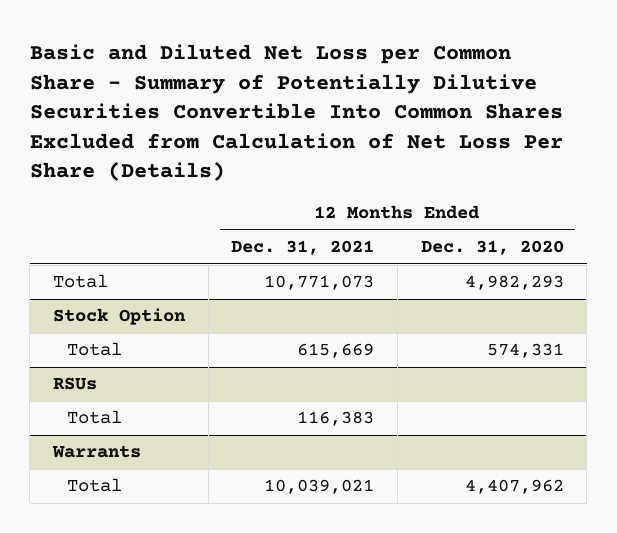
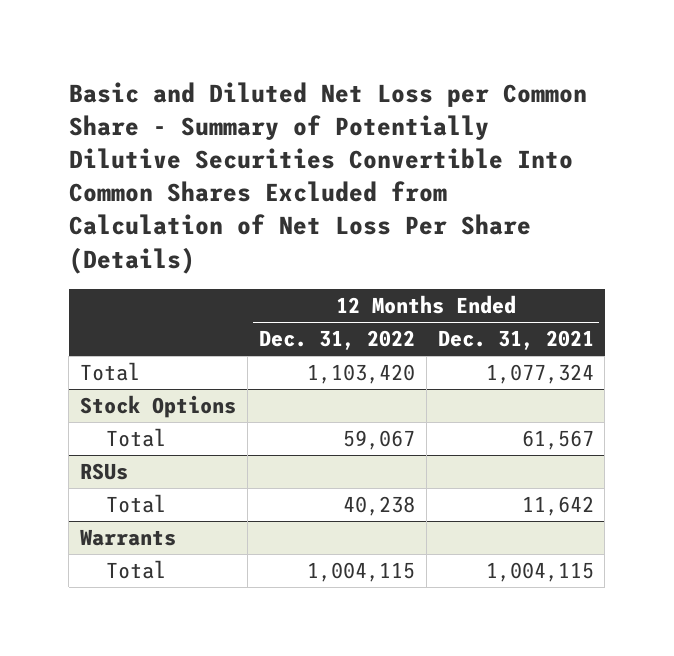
- | 12 Months Ended Dec. 31, 2021 | 12 Months Ended Dec. 31, 2020
+ | 12 Months Ended Dec. 31, 2022 | 12 Months Ended Dec. 31, 2021
- Total | 10,771,073 | 4,982,293
- Stock Option
- Total | 615,669 | 574,331
+ Total | 1,103,420 | 1,077,324
+ Stock Options
+ Total | 59,067 | 61,567
@ RSUs
- Total | 116,383 |
+ Total | 40,238 | 11,642
@ Warrants
- Total | 10,039,021 | 4,407,962
+ Total | 1,004,115 | 1,004,115

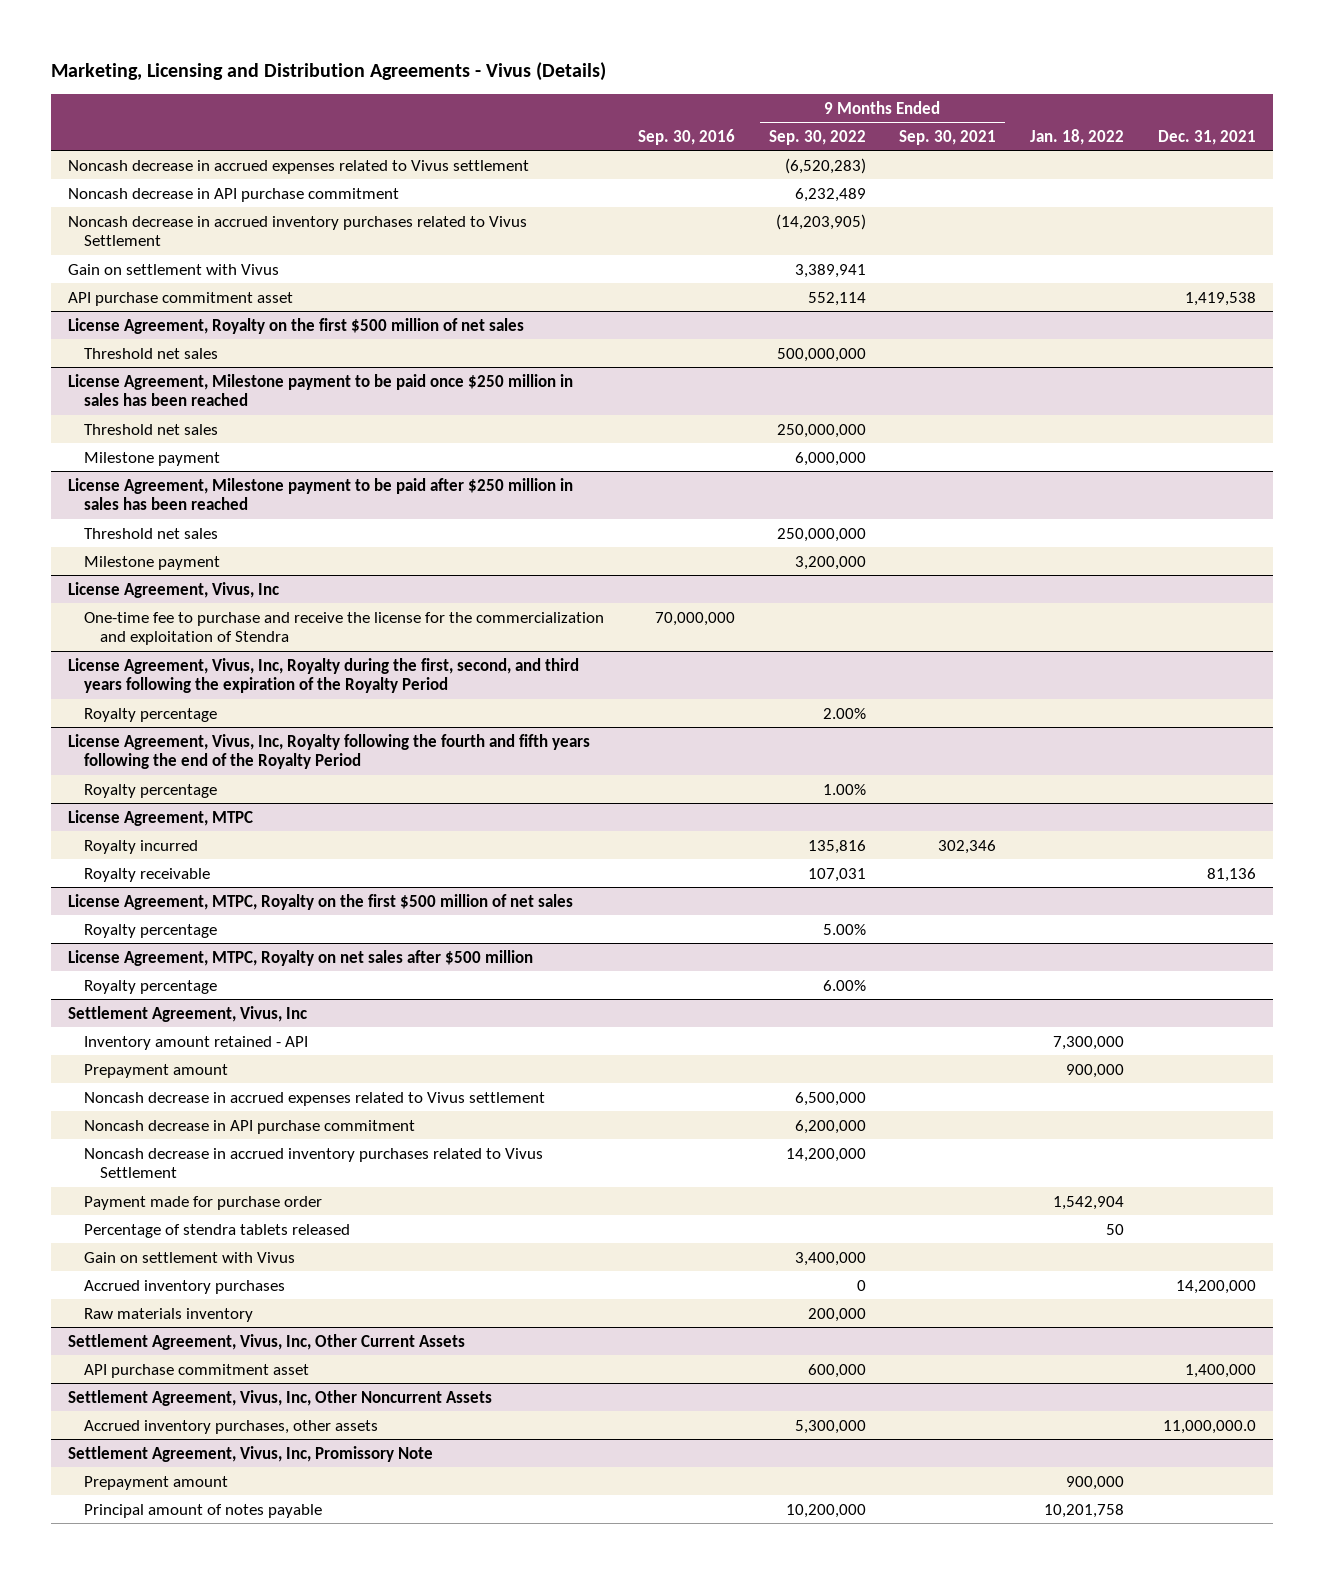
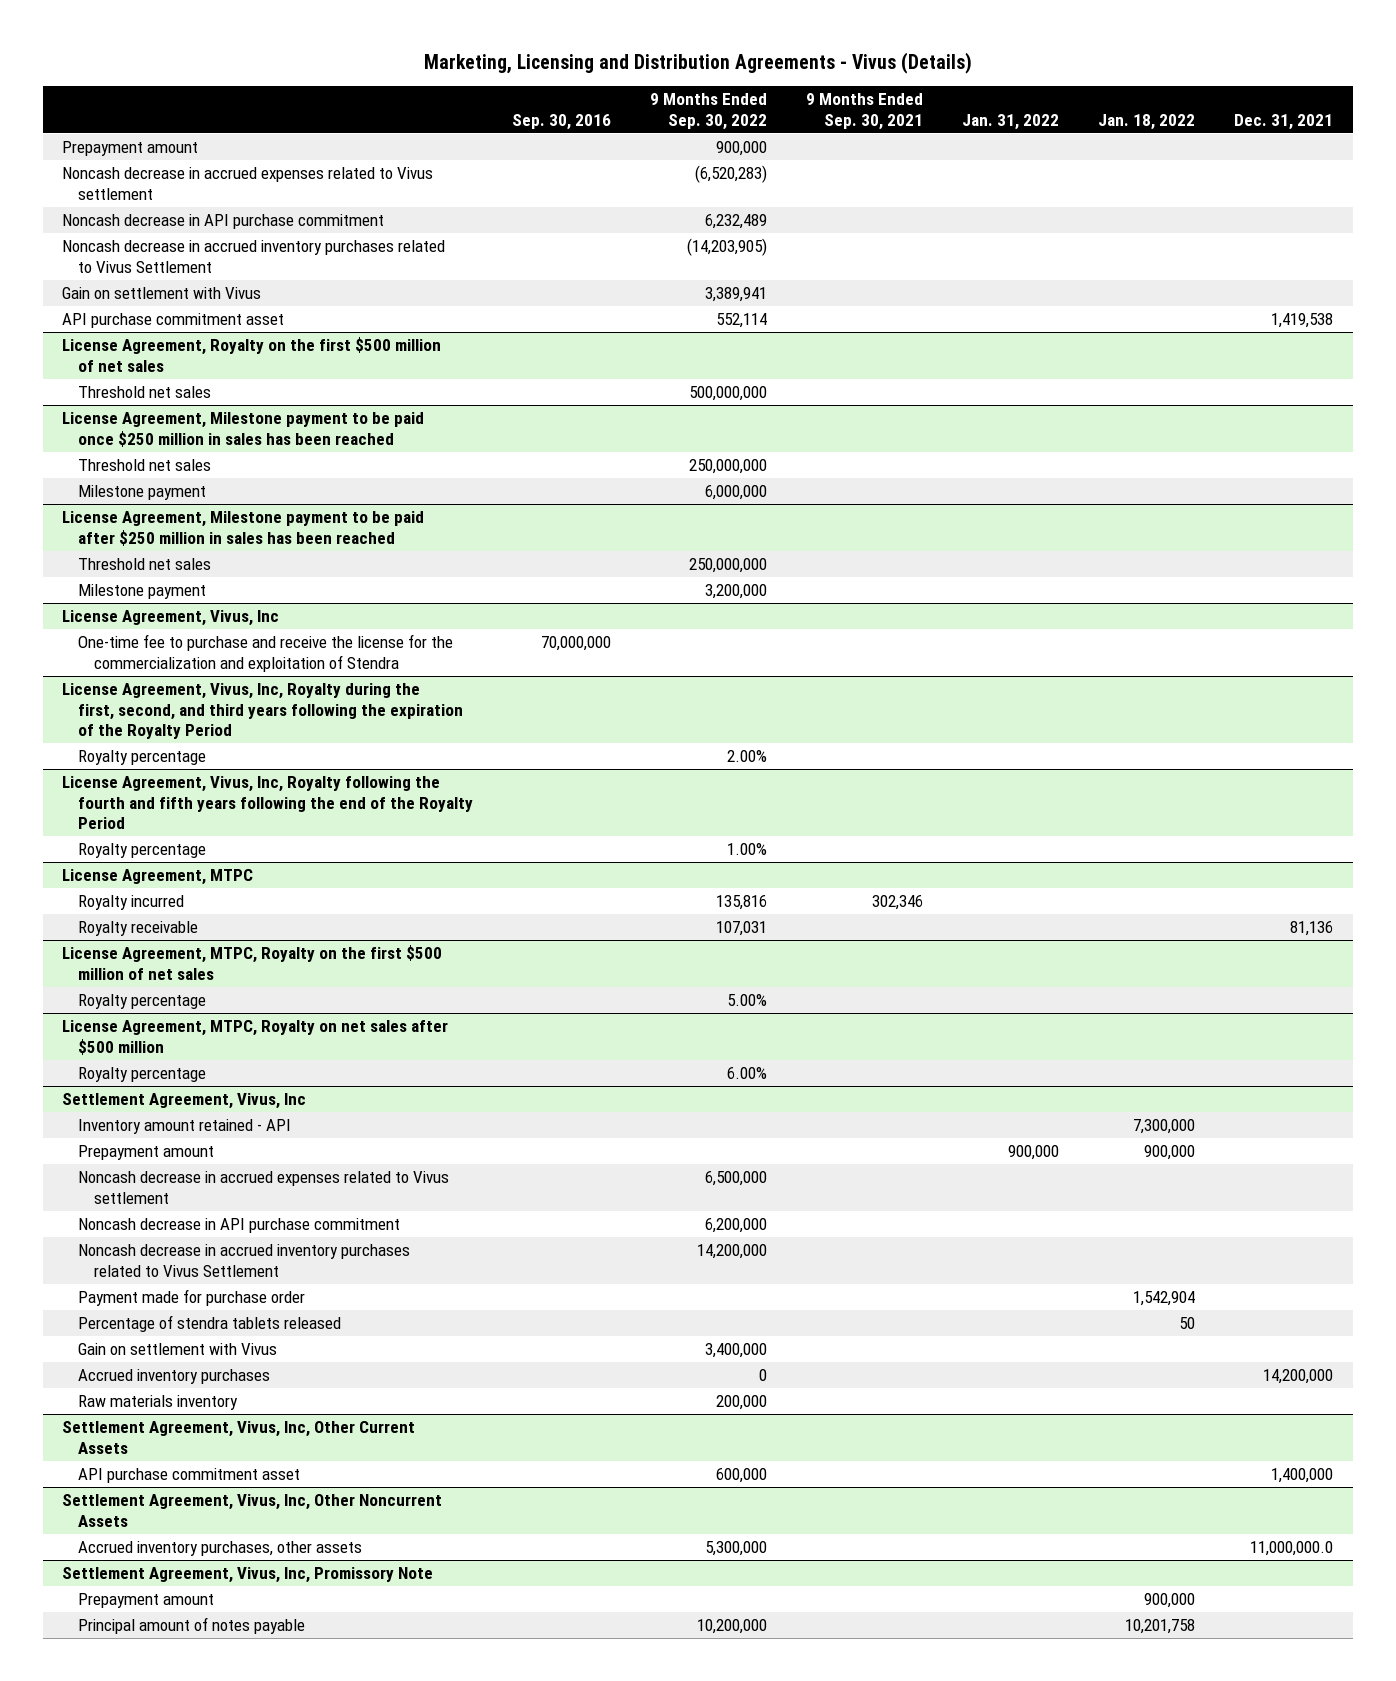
- | Sep. 30, 2016 | 9 Months Ended Sep. 30, 2022 | 9 Months Ended Sep. 30, 2021 | Jan. 18, 2022 | Dec. 31, 2021
+ | Sep. 30, 2016 | 9 Months Ended Sep. 30, 2022 | 9 Months Ended Sep. 30, 2021 | Jan. 31, 2022 | Jan. 18, 2022 | Dec. 31, 2021
+ Prepayment amount | | 900,000 | | | |

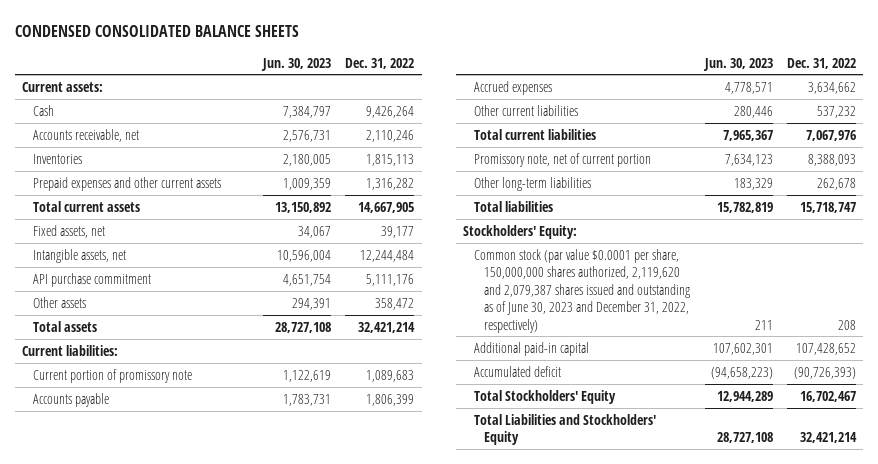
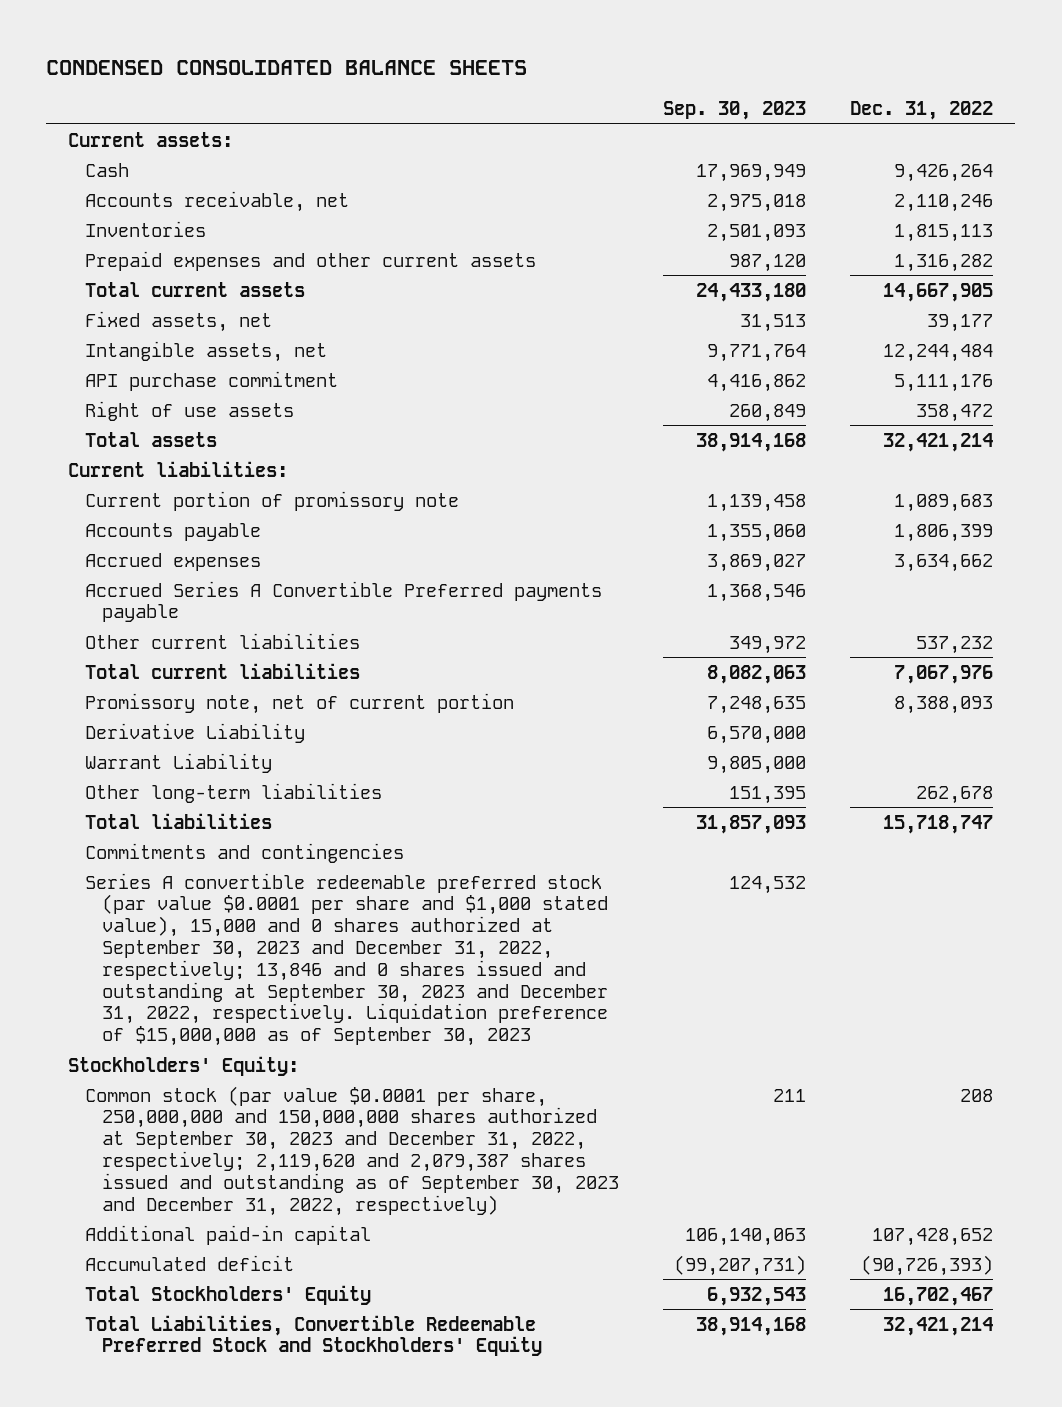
- | Jun. 30, 2023 | Dec. 31, 2022
+ | Sep. 30, 2023 | Dec. 31, 2022
- Other assets | 294,391 | 358,472
+ Right of use assets | 260,849 | 358,472
+ Accrued Series A Convertible Preferred payments payable | 1,368,546 |
+ Derivative Liability | 6,570,000 |
+ Warrant Liability | 9,805,000 |
+ Commitments and contingencies
+ Series A convertible redeemable preferred stock (par value $0.0001 per share and $1,000 stated value), 15,000 and 0 shares authorized at September 30, 2023 and December 31, 2022, respectively; 13,846 and 0 shares issued and outstanding at September 30, 2023 and December 31, 2022, respectively. Liquidation preference of $15,000,000 as of September 30, 2023 | 124,532 |
- Common stock (par value $0.0001 per share, 150,000,000 shares authorized, 2,119,620 and 2,079,387 shares issued and outstanding as of June 30, 2023 and December 31, 2022, respectively) | 211 | 208
+ Common stock (par value $0.0001 per share, 250,000,000 and 150,000,000 shares authorized at September 30, 2023 and December 31, 2022, respectively; 2,119,620 and 2,079,387 shares issued and outstanding as of September 30, 2023 and December 31, 2022, respectively) | 211 | 208
- Total Liabilities and Stockholders' Equity | 28,727,108 | 32,421,214
+ Total Liabilities, Convertible Redeemable Preferred Stock and Stockholders' Equity | 38,914,168 | 32,421,214

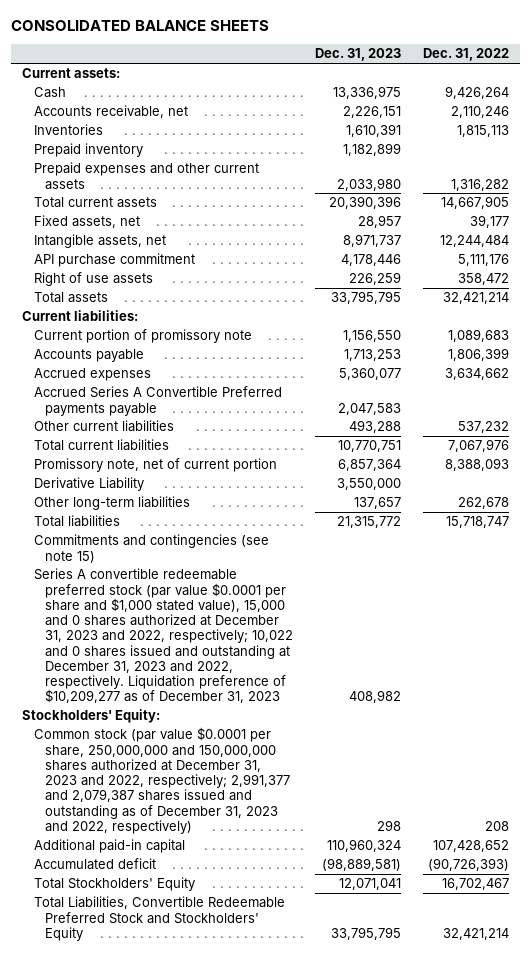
- CONDENSED CONSOLIDATED BALANCE SHEETS
+ CONSOLIDATED BALANCE SHEETS
- | Sep. 30, 2023 | Dec. 31, 2022
+ | Dec. 31, 2023 | Dec. 31, 2022
+ Prepaid inventory | 1,182,899 |
- Warrant Liability | 9,805,000 |
- Commitments and contingencies
- Series A convertible redeemable preferred stock (par value $0.0001 per share and $1,000 stated value), 15,000 and 0 shares authorized at September 30, 2023 and December 31, 2022, respectively; 13,846 and 0 shares issued and outstanding at September 30, 2023 and December 31, 2022, respectively. Liquidation preference of $15,000,000 as of September 30, 2023 | 124,532 |
+ Commitments and contingencies (see note 15)
+ Series A convertible redeemable preferred stock (par value $0.0001 per share and $1,000 stated value), 15,000 and 0 shares authorized at December 31, 2023 and 2022, respectively; 10,022 and 0 shares issued and outstanding at December 31, 2023 and 2022, respectively. Liquidation preference of $10,209,277 as of December 31, 2023 | 408,982 |
- Common stock (par value $0.0001 per share, 250,000,000 and 150,000,000 shares authorized at September 30, 2023 and December 31, 2022, respectively; 2,119,620 and 2,079,387 shares issued and outstanding as of September 30, 2023 and December 31, 2022, respectively) | 211 | 208
+ Common stock (par value $0.0001 per share, 250,000,000 and 150,000,000 shares authorized at December 31, 2023 and 2022, respectively; 2,991,377 and 2,079,387 shares issued and outstanding as of December 31, 2023 and 2022, respectively) | 298 | 208

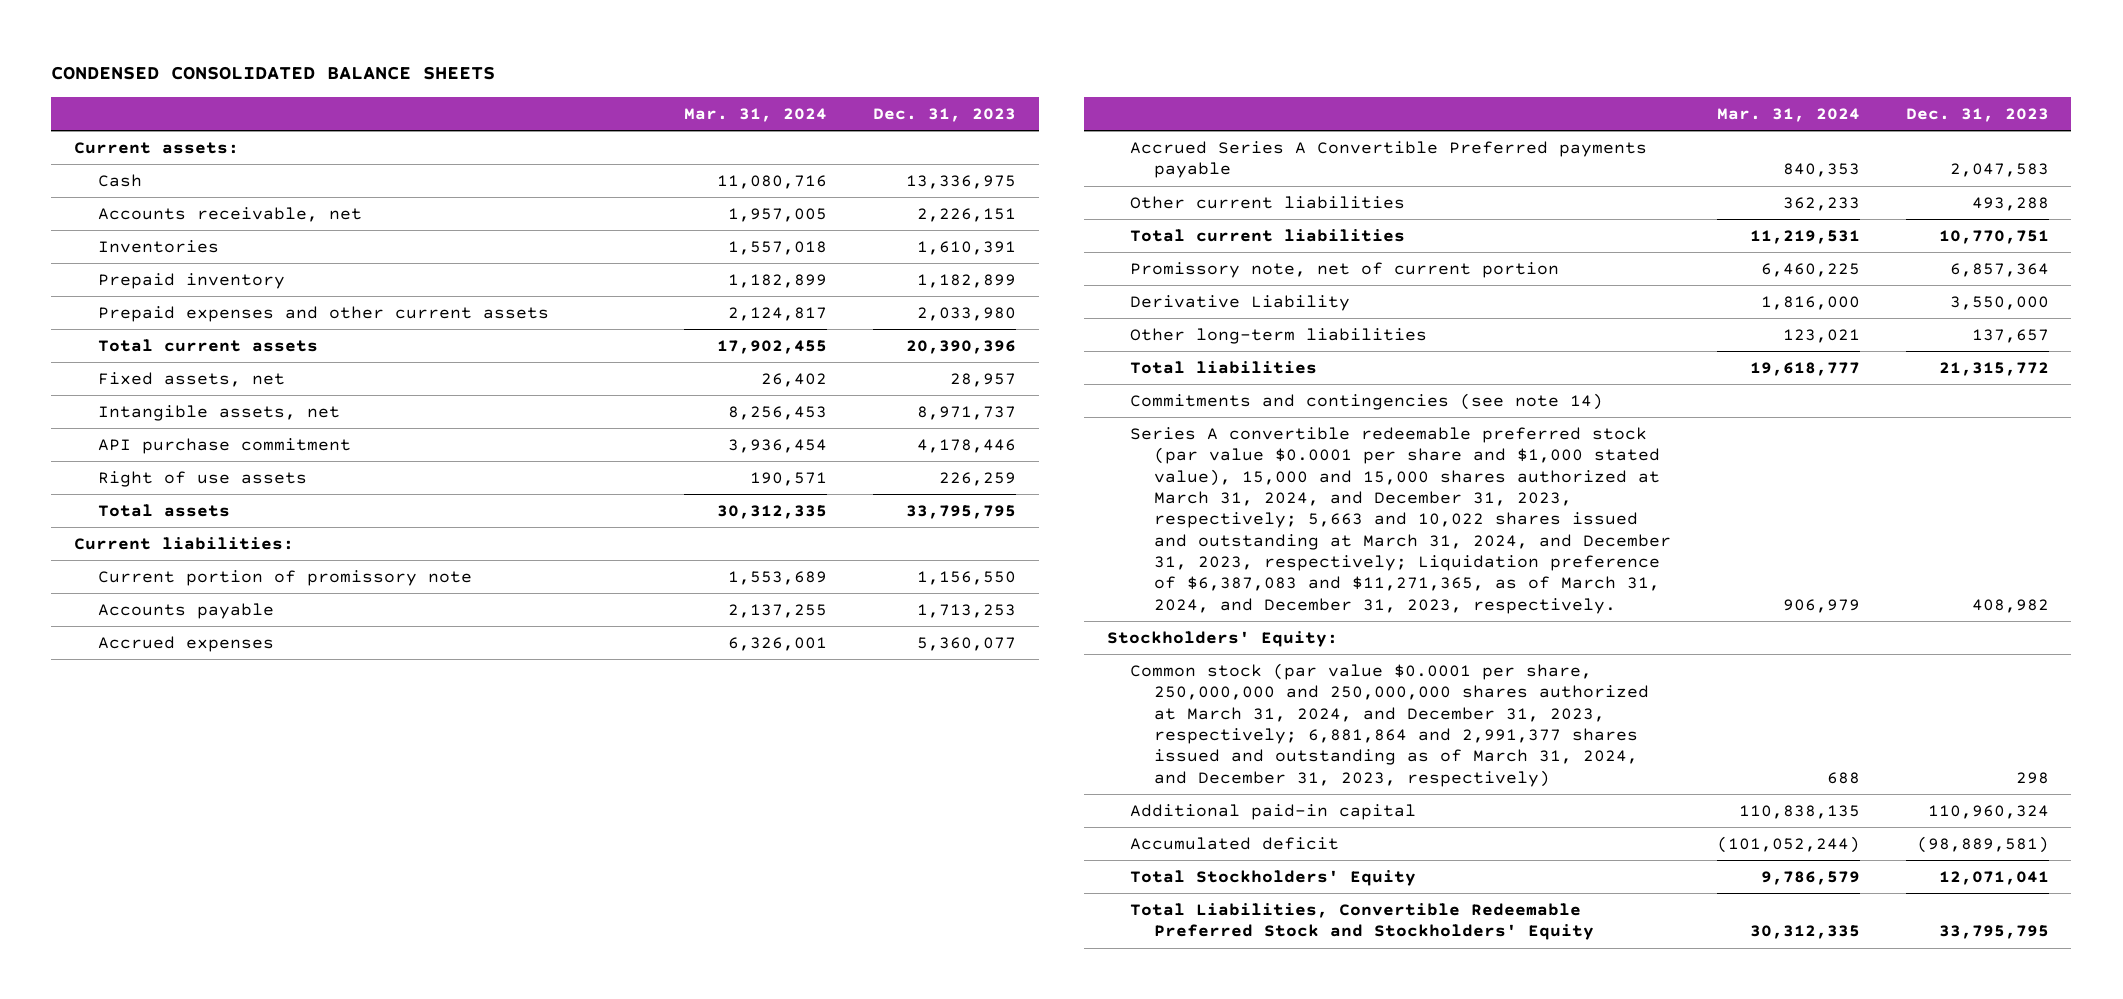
- CONSOLIDATED BALANCE SHEETS
+ CONDENSED CONSOLIDATED BALANCE SHEETS
- | Dec. 31, 2023 | Dec. 31, 2022
+ | Mar. 31, 2024 | Dec. 31, 2023
- Commitments and contingencies (see note 15)
- Series A convertible redeemable preferred stock (par value $0.0001 per share and $1,000 stated value), 15,000 and 0 shares authorized at December 31, 2023 and 2022, respectively; 10,022 and 0 shares issued and outstanding at December 31, 2023 and 2022, respectively. Liquidation preference of $10,209,277 as of December 31, 2023 | 408,982 |
+ Commitments and contingencies (see note 14)
+ Series A convertible redeemable preferred stock (par value $0.0001 per share and $1,000 stated value), 15,000 and 15,000 shares authorized at March 31, 2024, and December 31, 2023, respectively; 5,663 and 10,022 shares issued and outstanding at March 31, 2024, and December 31, 2023, respectively; Liquidation preference of $6,387,083 and $11,271,365, as of March 31, 2024, and December 31, 2023, respectively. | 906,979 | 408,982
- Common stock (par value $0.0001 per share, 250,000,000 and 150,000,000 shares authorized at December 31, 2023 and 2022, respectively; 2,991,377 and 2,079,387 shares issued and outstanding as of December 31, 2023 and 2022, respectively) | 298 | 208
+ Common stock (par value $0.0001 per share, 250,000,000 and 250,000,000 shares authorized at March 31, 2024, and December 31, 2023, respectively; 6,881,864 and 2,991,377 shares issued and outstanding as of March 31, 2024, and December 31, 2023, respectively) | 688 | 298

